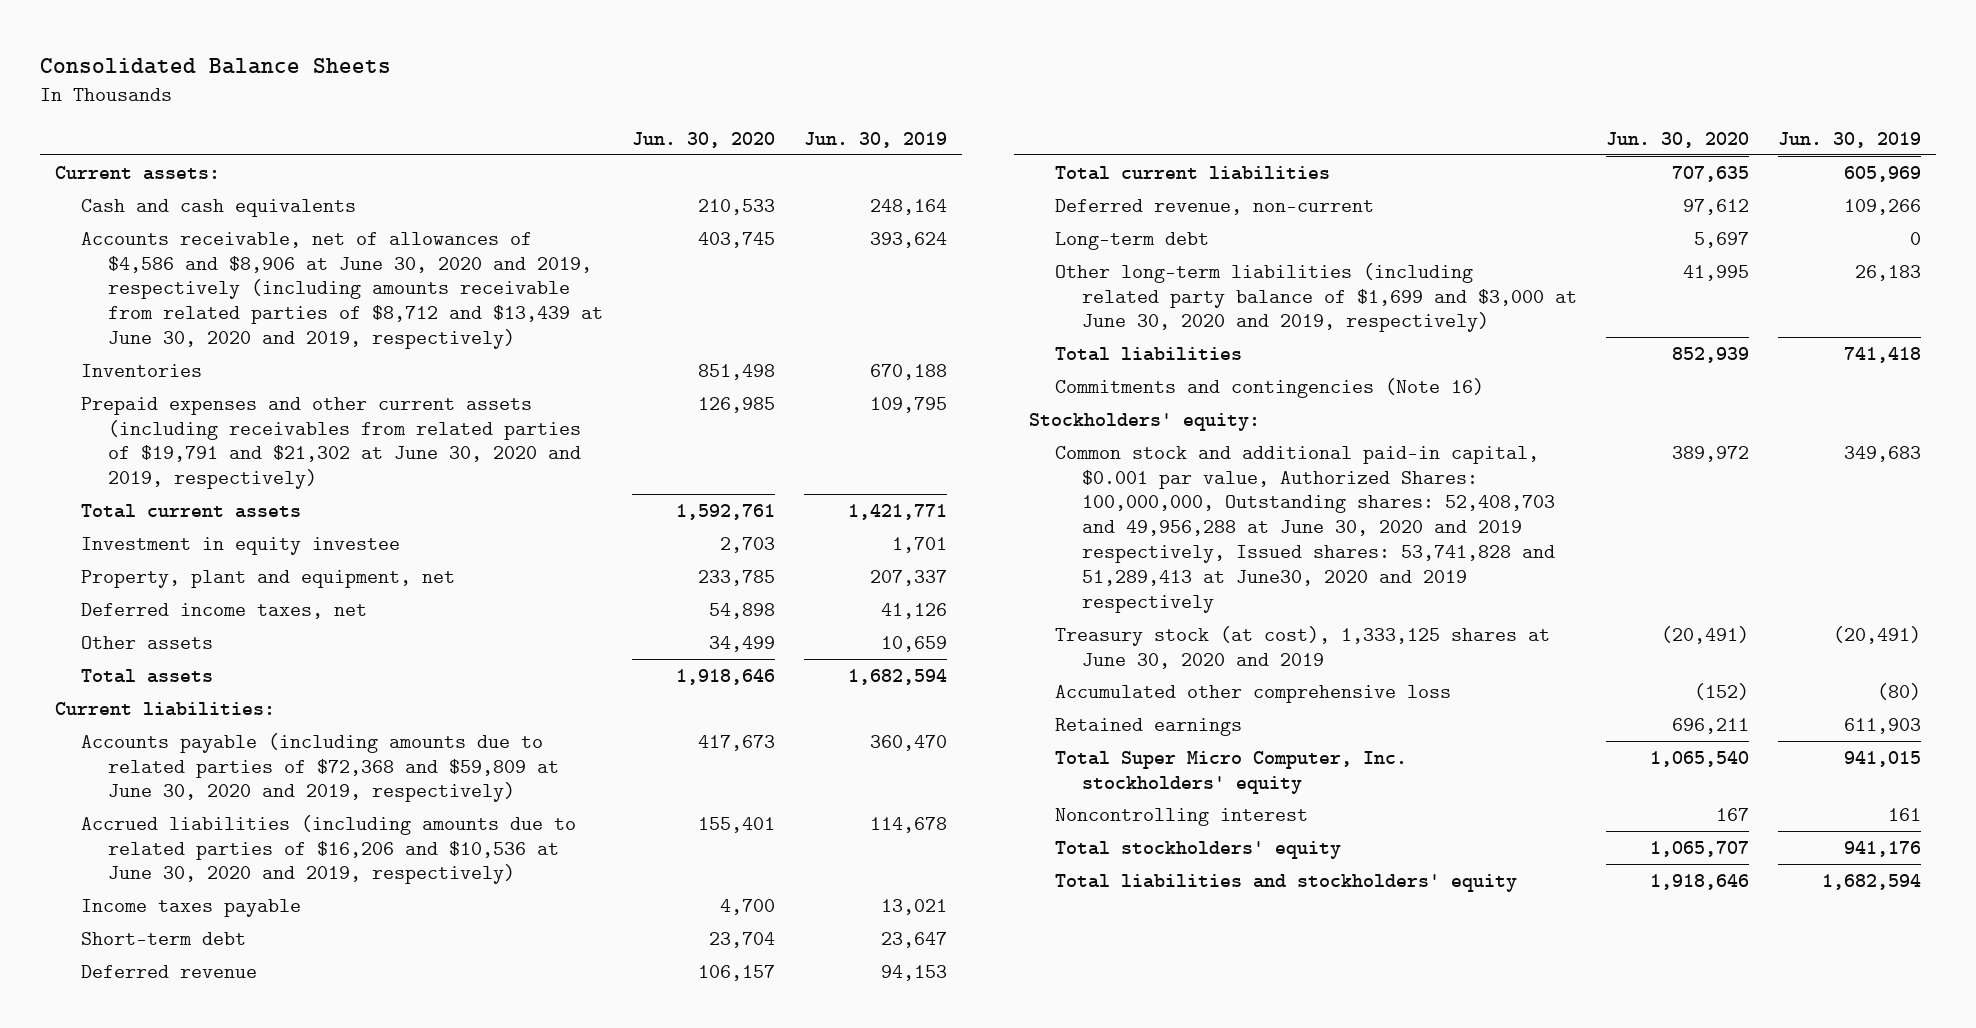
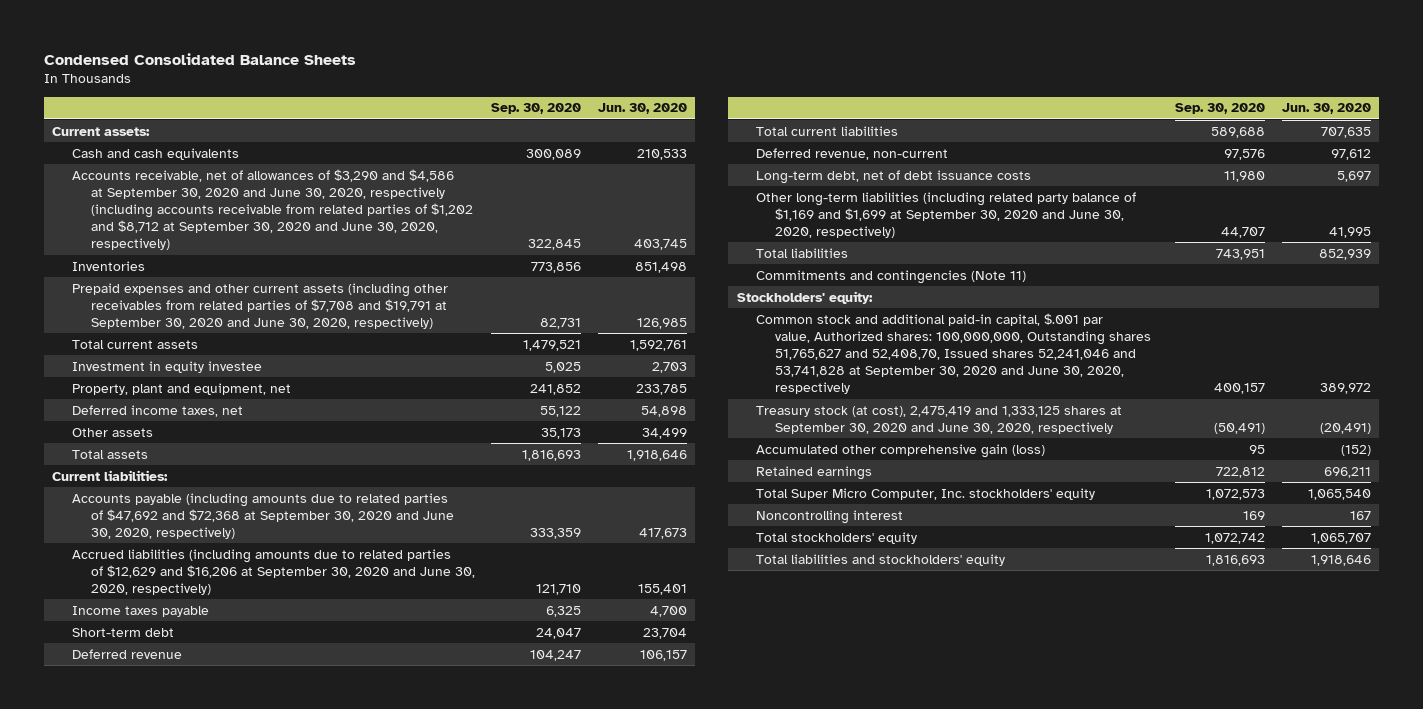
- Consolidated Balance Sheets
+ Condensed Consolidated Balance Sheets
- | Jun. 30, 2020 | Jun. 30, 2019
+ | Sep. 30, 2020 | Jun. 30, 2020
- Accounts receivable, net of allowances of $4,586 and $8,906 at June 30, 2020 and 2019, respectively (including amounts receivable from related parties of $8,712 and $13,439 at June 30, 2020 and 2019, respectively) | 403,745 | 393,624
+ Accounts receivable, net of allowances of $3,290 and $4,586 at September 30, 2020 and June 30, 2020, respectively (including accounts receivable from related parties of $1,202 and $8,712 at September 30, 2020 and June 30, 2020, respectively) | 322,845 | 403,745
- Prepaid expenses and other current assets (including receivables from related parties of $19,791 and $21,302 at June 30, 2020 and 2019, respectively) | 126,985 | 109,795
+ Prepaid expenses and other current assets (including other receivables from related parties of $7,708 and $19,791 at September 30, 2020 and June 30, 2020, respectively) | 82,731 | 126,985
- Accounts payable (including amounts due to related parties of $72,368 and $59,809 at June 30, 2020 and 2019, respectively) | 417,673 | 360,470
- Accrued liabilities (including amounts due to related parties of $16,206 and $10,536 at June 30, 2020 and 2019, respectively) | 155,401 | 114,678
+ Accounts payable (including amounts due to related parties of $47,692 and $72,368 at September 30, 2020 and June 30, 2020, respectively) | 333,359 | 417,673
+ Accrued liabilities (including amounts due to related parties of $12,629 and $16,206 at September 30, 2020 and June 30, 2020, respectively) | 121,710 | 155,401
- Long-term debt | 5,697 | 0
- Other long-term liabilities (including related party balance of $1,699 and $3,000 at June 30, 2020 and 2019, respectively) | 41,995 | 26,183
+ Long-term debt, net of debt issuance costs | 11,980 | 5,697
+ Other long-term liabilities (including related party balance of $1,169 and $1,699 at September 30, 2020 and June 30, 2020, respectively) | 44,707 | 41,995
- Commitments and contingencies (Note 16)
+ Commitments and contingencies (Note 11)
- Common stock and additional paid-in capital, $0.001 par value, Authorized Shares: 100,000,000, Outstanding shares: 52,408,703 and 49,956,288 at June 30, 2020 and 2019 respectively, Issued shares: 53,741,828 and 51,289,413 at June30, 2020 and 2019 respectively | 389,972 | 349,683
- Treasury stock (at cost), 1,333,125 shares at June 30, 2020 and 2019 | (20,491) | (20,491)
- Accumulated other comprehensive loss | (152) | (80)
+ Common stock and additional paid-in capital, $.001 par value, Authorized shares: 100,000,000, Outstanding shares 51,765,627 and 52,408,70, Issued shares 52,241,046 and 53,741,828 at September 30, 2020 and June 30, 2020, respectively | 400,157 | 389,972
+ Treasury stock (at cost), 2,475,419 and 1,333,125 shares at September 30, 2020 and June 30, 2020, respectively | (50,491) | (20,491)
+ Accumulated other comprehensive gain (loss) | 95 | (152)

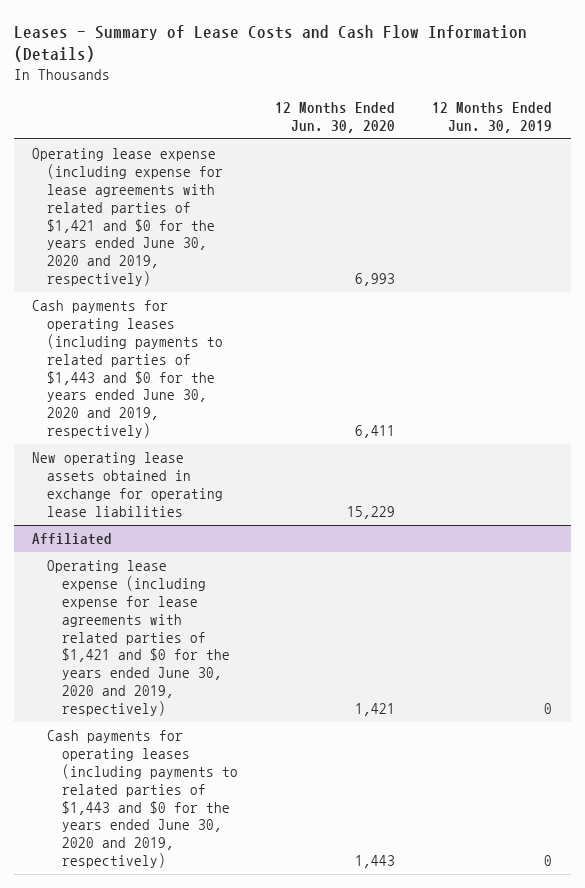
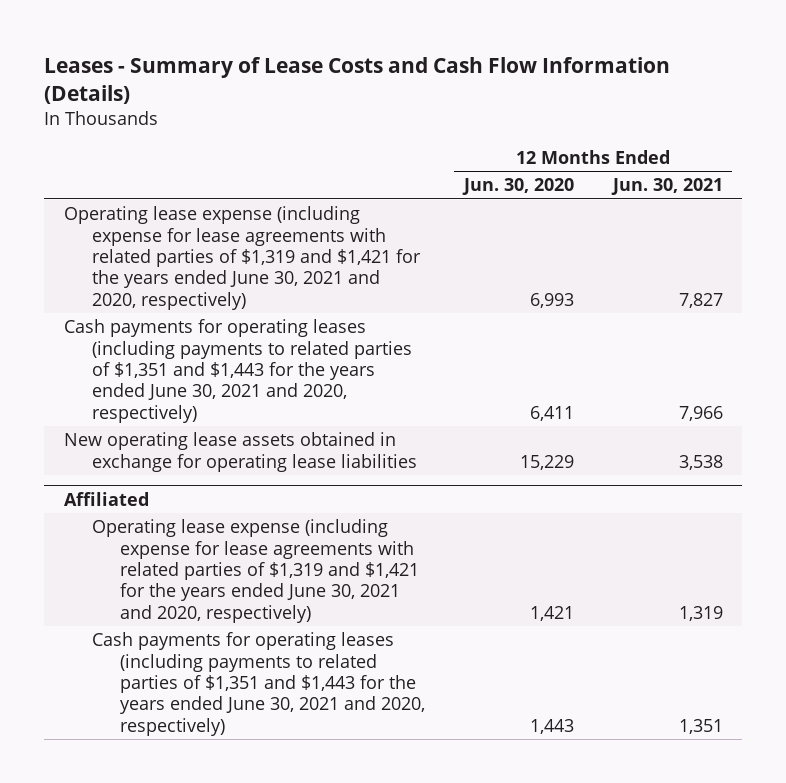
- | 12 Months Ended Jun. 30, 2020 | 12 Months Ended Jun. 30, 2019
+ | 12 Months Ended Jun. 30, 2020 | 12 Months Ended Jun. 30, 2021
- Operating lease expense (including expense for lease agreements with related parties of $1,421 and $0 for the years ended June 30, 2020 and 2019, respectively) | 6,993 |
- Cash payments for operating leases (including payments to related parties of $1,443 and $0 for the years ended June 30, 2020 and 2019, respectively) | 6,411 |
+ Operating lease expense (including expense for lease agreements with related parties of $1,319 and $1,421 for the years ended June 30, 2021 and 2020, respectively) | 6,993 | 7,827
+ Cash payments for operating leases (including payments to related parties of $1,351 and $1,443 for the years ended June 30, 2021 and 2020, respectively) | 6,411 | 7,966
@ Affiliated
- Operating lease expense (including expense for lease agreements with related parties of $1,421 and $0 for the years ended June 30, 2020 and 2019, respectively) | 1,421 | 0
- Cash payments for operating leases (including payments to related parties of $1,443 and $0 for the years ended June 30, 2020 and 2019, respectively) | 1,443 | 0
+ Operating lease expense (including expense for lease agreements with related parties of $1,319 and $1,421 for the years ended June 30, 2021 and 2020, respectively) | 1,421 | 1,319
+ Cash payments for operating leases (including payments to related parties of $1,351 and $1,443 for the years ended June 30, 2021 and 2020, respectively) | 1,443 | 1,351

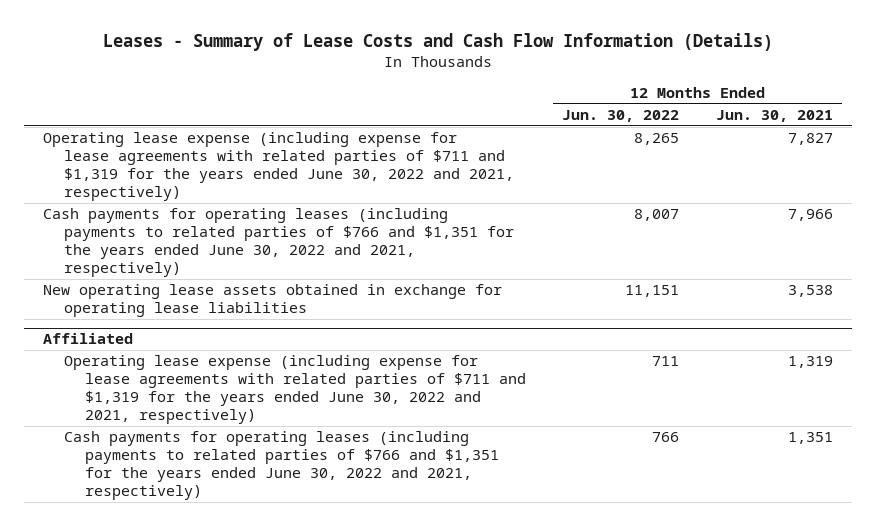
- | 12 Months Ended Jun. 30, 2020 | 12 Months Ended Jun. 30, 2021
+ | 12 Months Ended Jun. 30, 2022 | 12 Months Ended Jun. 30, 2021
- Operating lease expense (including expense for lease agreements with related parties of $1,319 and $1,421 for the years ended June 30, 2021 and 2020, respectively) | 6,993 | 7,827
- Cash payments for operating leases (including payments to related parties of $1,351 and $1,443 for the years ended June 30, 2021 and 2020, respectively) | 6,411 | 7,966
+ Operating lease expense (including expense for lease agreements with related parties of $711 and $1,319 for the years ended June 30, 2022 and 2021, respectively) | 8,265 | 7,827
+ Cash payments for operating leases (including payments to related parties of $766 and $1,351 for the years ended June 30, 2022 and 2021, respectively) | 8,007 | 7,966
@ Affiliated
- Operating lease expense (including expense for lease agreements with related parties of $1,319 and $1,421 for the years ended June 30, 2021 and 2020, respectively) | 1,421 | 1,319
- Cash payments for operating leases (including payments to related parties of $1,351 and $1,443 for the years ended June 30, 2021 and 2020, respectively) | 1,443 | 1,351
+ Operating lease expense (including expense for lease agreements with related parties of $711 and $1,319 for the years ended June 30, 2022 and 2021, respectively) | 711 | 1,319
+ Cash payments for operating leases (including payments to related parties of $766 and $1,351 for the years ended June 30, 2022 and 2021, respectively) | 766 | 1,351

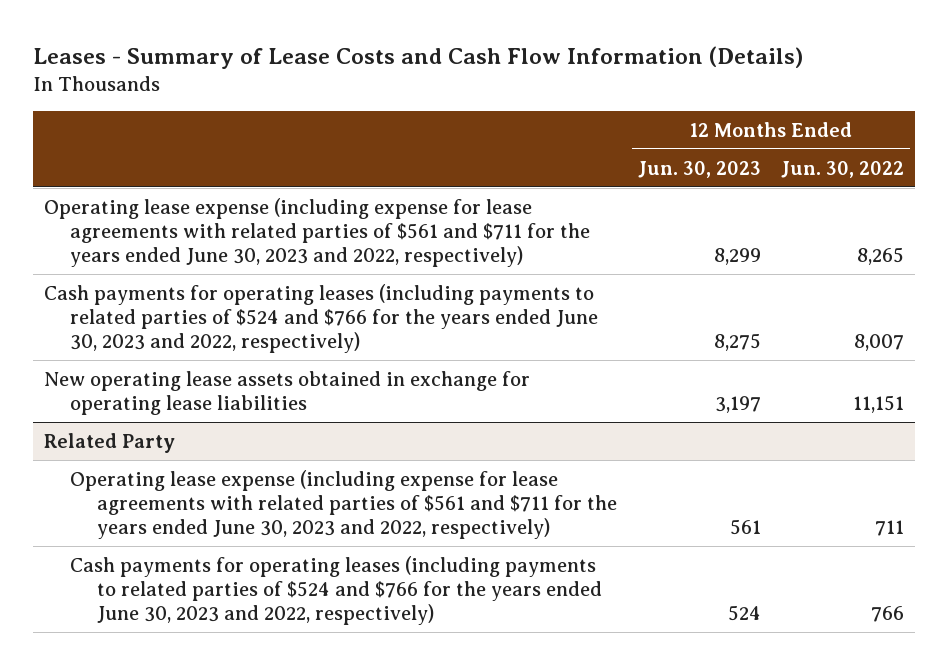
- | 12 Months Ended Jun. 30, 2022 | 12 Months Ended Jun. 30, 2021
+ | 12 Months Ended Jun. 30, 2023 | 12 Months Ended Jun. 30, 2022
- Operating lease expense (including expense for lease agreements with related parties of $711 and $1,319 for the years ended June 30, 2022 and 2021, respectively) | 8,265 | 7,827
- Cash payments for operating leases (including payments to related parties of $766 and $1,351 for the years ended June 30, 2022 and 2021, respectively) | 8,007 | 7,966
+ Operating lease expense (including expense for lease agreements with related parties of $561 and $711 for the years ended June 30, 2023 and 2022, respectively) | 8,299 | 8,265
+ Cash payments for operating leases (including payments to related parties of $524 and $766 for the years ended June 30, 2023 and 2022, respectively) | 8,275 | 8,007
- Affiliated
- Operating lease expense (including expense for lease agreements with related parties of $711 and $1,319 for the years ended June 30, 2022 and 2021, respectively) | 711 | 1,319
- Cash payments for operating leases (including payments to related parties of $766 and $1,351 for the years ended June 30, 2022 and 2021, respectively) | 766 | 1,351
+ Related Party
+ Operating lease expense (including expense for lease agreements with related parties of $561 and $711 for the years ended June 30, 2023 and 2022, respectively) | 561 | 711
+ Cash payments for operating leases (including payments to related parties of $524 and $766 for the years ended June 30, 2023 and 2022, respectively) | 524 | 766

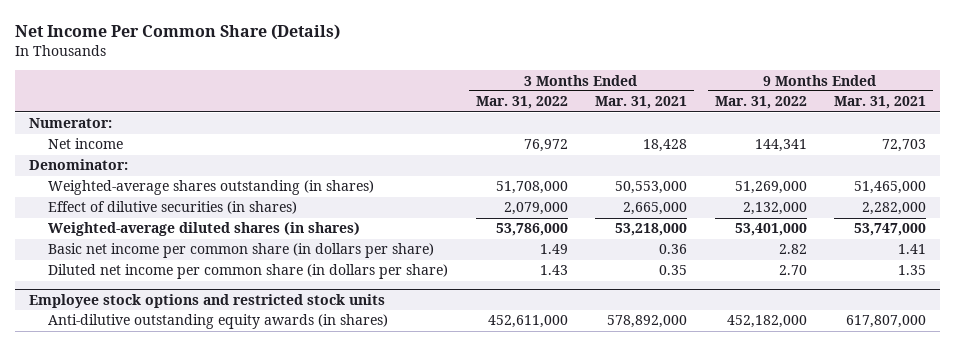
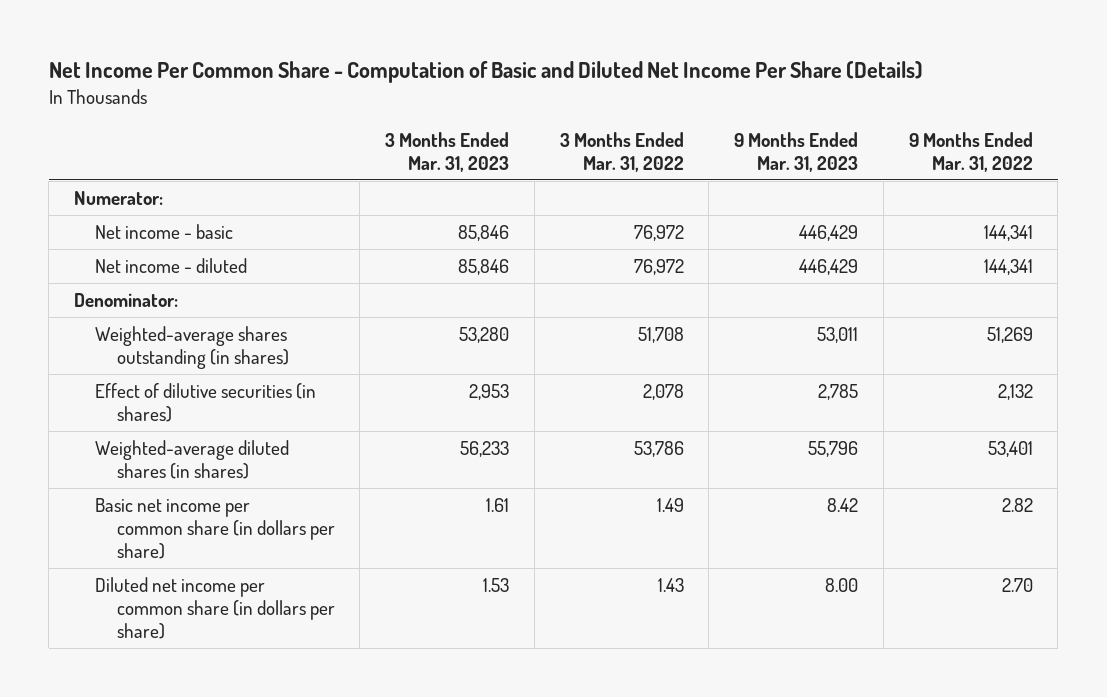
- Net Income Per Common Share (Details)
+ Net Income Per Common Share - Computation of Basic and Diluted Net Income Per Share (Details)
- | 3 Months Ended Mar. 31, 2022 | 3 Months Ended Mar. 31, 2021 | 9 Months Ended Mar. 31, 2022 | 9 Months Ended Mar. 31, 2021
+ | 3 Months Ended Mar. 31, 2023 | 3 Months Ended Mar. 31, 2022 | 9 Months Ended Mar. 31, 2023 | 9 Months Ended Mar. 31, 2022
- Net income | 76,972 | 18,428 | 144,341 | 72,703
+ Net income - basic | 85,846 | 76,972 | 446,429 | 144,341
+ Net income - diluted | 85,846 | 76,972 | 446,429 | 144,341
- Weighted-average shares outstanding (in shares) | 51,708,000 | 50,553,000 | 51,269,000 | 51,465,000
- Effect of dilutive securities (in shares) | 2,079,000 | 2,665,000 | 2,132,000 | 2,282,000
- Weighted-average diluted shares (in shares) | 53,786,000 | 53,218,000 | 53,401,000 | 53,747,000
+ Weighted-average shares outstanding (in shares) | 53,280 | 51,708 | 53,011 | 51,269
+ Effect of dilutive securities (in shares) | 2,953 | 2,078 | 2,785 | 2,132
+ Weighted-average diluted shares (in shares) | 56,233 | 53,786 | 55,796 | 53,401
- Employee stock options and restricted stock units
- Anti-dilutive outstanding equity awards (in shares) | 452,611,000 | 578,892,000 | 452,182,000 | 617,807,000

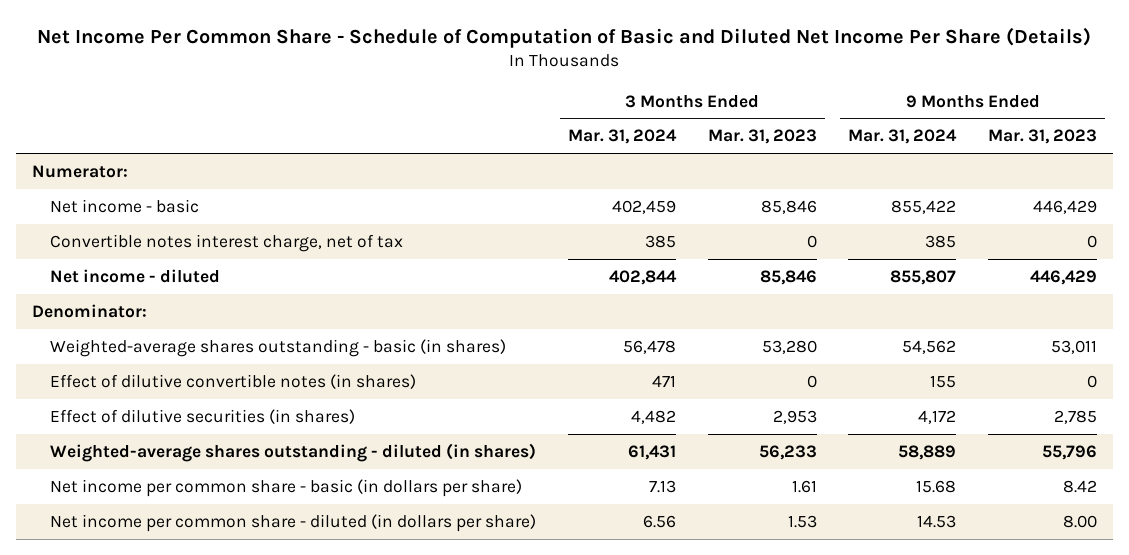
- Net Income Per Common Share - Computation of Basic and Diluted Net Income Per Share (Details)
+ Net Income Per Common Share - Schedule of Computation of Basic and Diluted Net Income Per Share (Details)
- | 3 Months Ended Mar. 31, 2023 | 3 Months Ended Mar. 31, 2022 | 9 Months Ended Mar. 31, 2023 | 9 Months Ended Mar. 31, 2022
+ | 3 Months Ended Mar. 31, 2024 | 3 Months Ended Mar. 31, 2023 | 9 Months Ended Mar. 31, 2024 | 9 Months Ended Mar. 31, 2023
+ Convertible notes interest charge, net of tax | 385 | 0 | 385 | 0
- Weighted-average shares outstanding (in shares) | 53,280 | 51,708 | 53,011 | 51,269
+ Weighted-average shares outstanding - basic (in shares) | 56,478 | 53,280 | 54,562 | 53,011
+ Effect of dilutive convertible notes (in shares) | 471 | 0 | 155 | 0
- Weighted-average diluted shares (in shares) | 56,233 | 53,786 | 55,796 | 53,401
- Basic net income per common share (in dollars per share) | 1.61 | 1.49 | 8.42 | 2.82
- Diluted net income per common share (in dollars per share) | 1.53 | 1.43 | 8.00 | 2.70
+ Weighted-average shares outstanding - diluted (in shares) | 61,431 | 56,233 | 58,889 | 55,796
+ Net income per common share - basic (in dollars per share) | 7.13 | 1.61 | 15.68 | 8.42
+ Net income per common share - diluted (in dollars per share) | 6.56 | 1.53 | 14.53 | 8.00

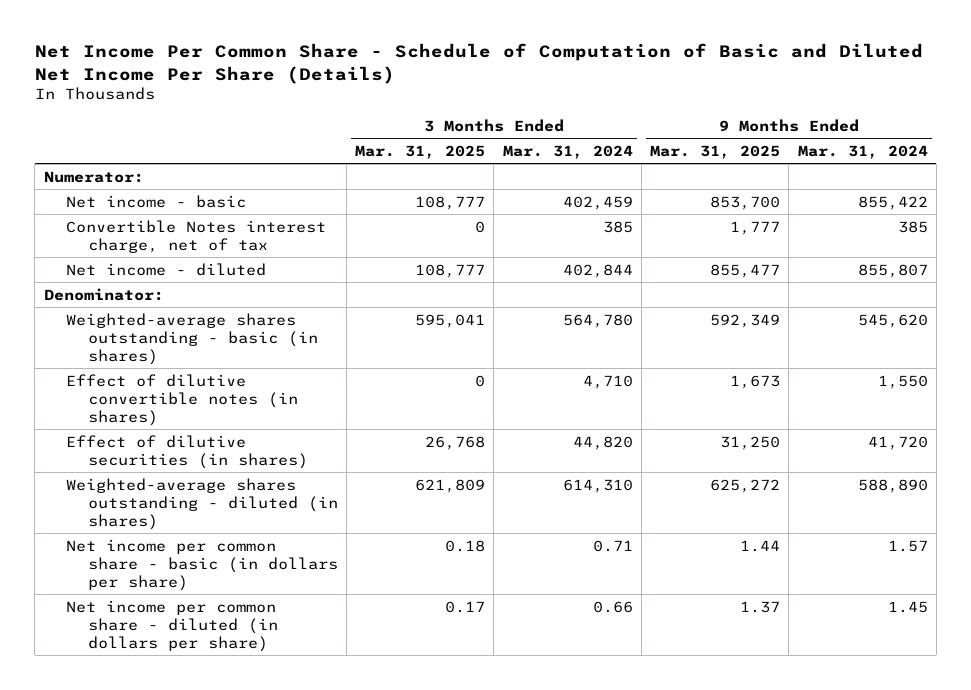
- | 3 Months Ended Mar. 31, 2024 | 3 Months Ended Mar. 31, 2023 | 9 Months Ended Mar. 31, 2024 | 9 Months Ended Mar. 31, 2023
+ | 3 Months Ended Mar. 31, 2025 | 3 Months Ended Mar. 31, 2024 | 9 Months Ended Mar. 31, 2025 | 9 Months Ended Mar. 31, 2024
- Convertible notes interest charge, net of tax | 385 | 0 | 385 | 0
+ Convertible Notes interest charge, net of tax | 0 | 385 | 1,777 | 385
- Weighted-average shares outstanding - basic (in shares) | 56,478 | 53,280 | 54,562 | 53,011
- Effect of dilutive convertible notes (in shares) | 471 | 0 | 155 | 0
- Effect of dilutive securities (in shares) | 4,482 | 2,953 | 4,172 | 2,785
- Weighted-average shares outstanding - diluted (in shares) | 61,431 | 56,233 | 58,889 | 55,796
- Net income per common share - basic (in dollars per share) | 7.13 | 1.61 | 15.68 | 8.42
- Net income per common share - diluted (in dollars per share) | 6.56 | 1.53 | 14.53 | 8.00
+ Weighted-average shares outstanding - basic (in shares) | 595,041 | 564,780 | 592,349 | 545,620
+ Effect of dilutive convertible notes (in shares) | 0 | 4,710 | 1,673 | 1,550
+ Effect of dilutive securities (in shares) | 26,768 | 44,820 | 31,250 | 41,720
+ Weighted-average shares outstanding - diluted (in shares) | 621,809 | 614,310 | 625,272 | 588,890
+ Net income per common share - basic (in dollars per share) | 0.18 | 0.71 | 1.44 | 1.57
+ Net income per common share - diluted (in dollars per share) | 0.17 | 0.66 | 1.37 | 1.45

